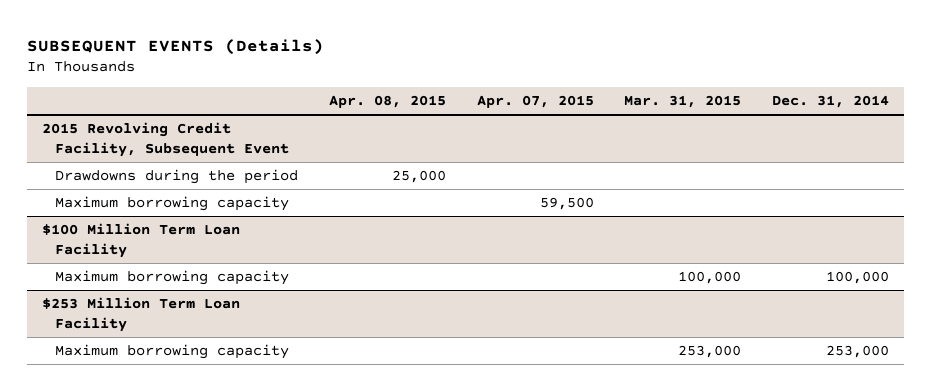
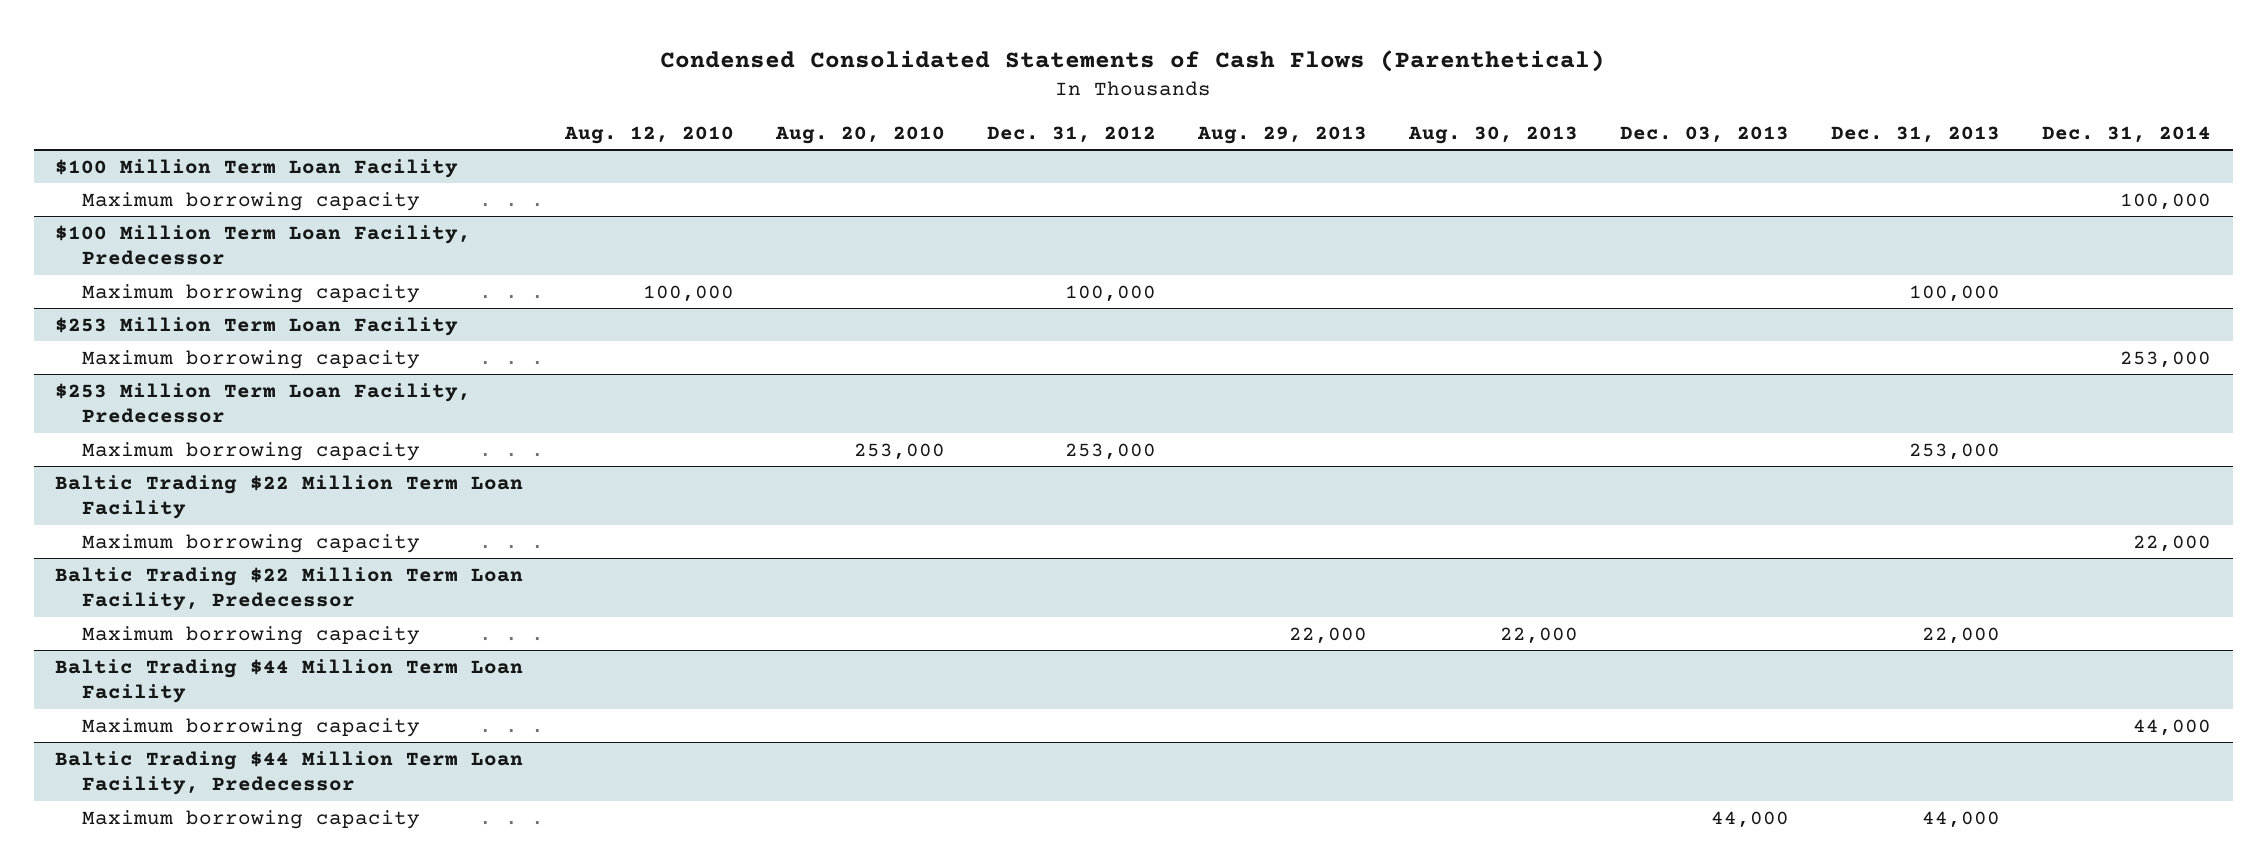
- SUBSEQUENT EVENTS (Details)
+ Condensed Consolidated Statements of Cash Flows (Parenthetical)
- | Apr. 08, 2015 | Apr. 07, 2015 | Mar. 31, 2015 | Dec. 31, 2014
+ | Aug. 12, 2010 | Aug. 20, 2010 | Dec. 31, 2012 | Aug. 29, 2013 | Aug. 30, 2013 | Dec. 03, 2013 | Dec. 31, 2013 | Dec. 31, 2014
- 2015 Revolving Credit Facility, Subsequent Event
- Drawdowns during the period | 25,000 | | |
- Maximum borrowing capacity | | 59,500 | |
+ $100 Million Term Loan Facility, Predecessor
+ Maximum borrowing capacity | 100,000 | | 100,000 | | | | 100,000 |
+ $253 Million Term Loan Facility, Predecessor
+ Maximum borrowing capacity | | 253,000 | 253,000 | | | | 253,000 |
+ Baltic Trading $22 Million Term Loan Facility
+ Maximum borrowing capacity | | | | | | | | 22,000
+ Baltic Trading $22 Million Term Loan Facility, Predecessor
+ Maximum borrowing capacity | | | | 22,000 | 22,000 | | 22,000 |
+ Baltic Trading $44 Million Term Loan Facility
+ Maximum borrowing capacity | | | | | | | | 44,000
+ Baltic Trading $44 Million Term Loan Facility, Predecessor
+ Maximum borrowing capacity | | | | | | 44,000 | 44,000 |

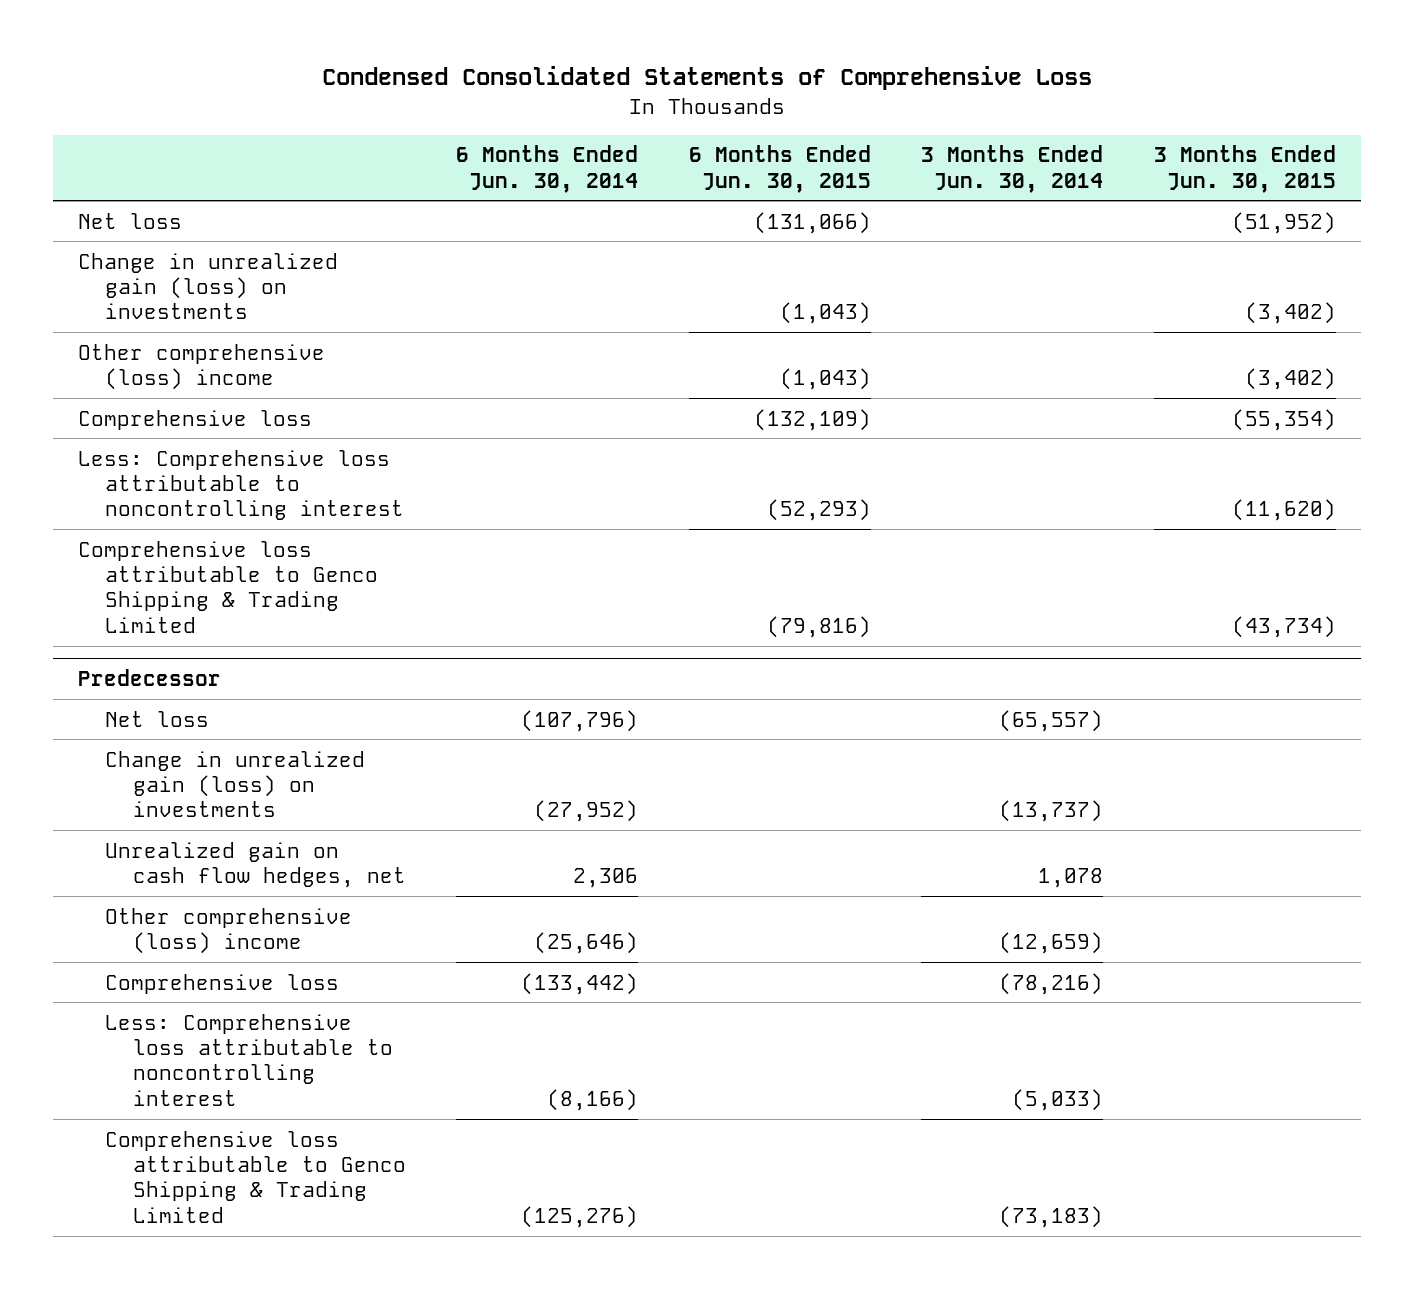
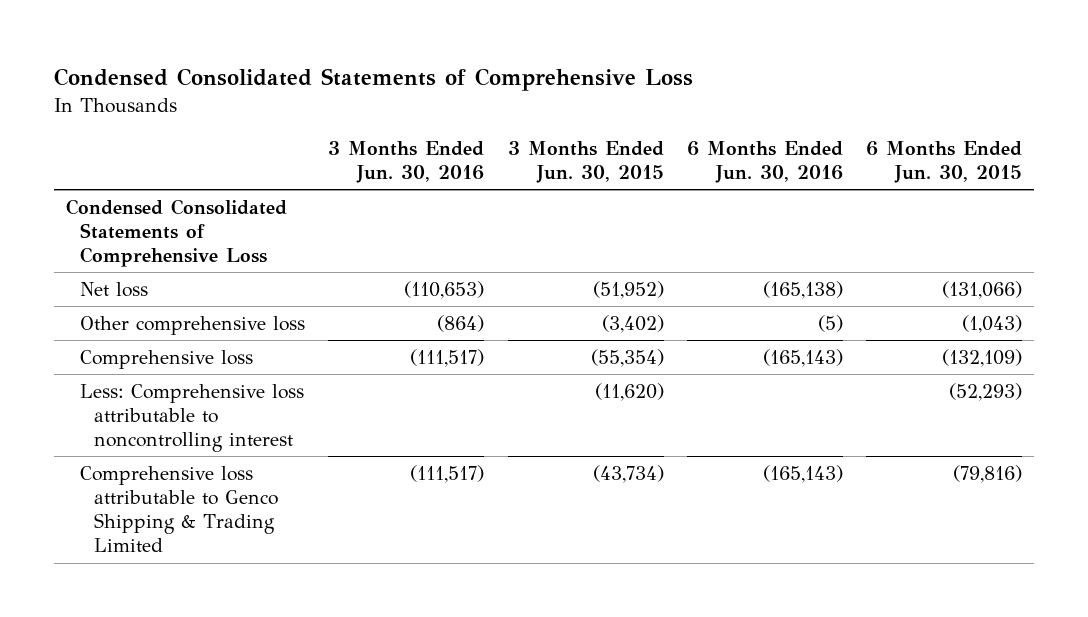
- | 6 Months Ended Jun. 30, 2014 | 6 Months Ended Jun. 30, 2015 | 3 Months Ended Jun. 30, 2014 | 3 Months Ended Jun. 30, 2015
+ | 3 Months Ended Jun. 30, 2016 | 3 Months Ended Jun. 30, 2015 | 6 Months Ended Jun. 30, 2016 | 6 Months Ended Jun. 30, 2015
+ Condensed Consolidated Statements of Comprehensive Loss
- Change in unrealized gain (loss) on investments | | (1,043) | | (3,402)
- Other comprehensive (loss) income | | (1,043) | | (3,402)
+ Other comprehensive loss | (864) | (3,402) | (5) | (1,043)
- Predecessor
- Net loss | (107,796) | | (65,557) |
- Change in unrealized gain (loss) on investments | (27,952) | | (13,737) |
- Unrealized gain on cash flow hedges, net | 2,306 | | 1,078 |
- Other comprehensive (loss) income | (25,646) | | (12,659) |
- Comprehensive loss | (133,442) | | (78,216) |
- Less: Comprehensive loss attributable to noncontrolling interest | (8,166) | | (5,033) |
- Comprehensive loss attributable to Genco Shipping & Trading Limited | (125,276) | | (73,183) |

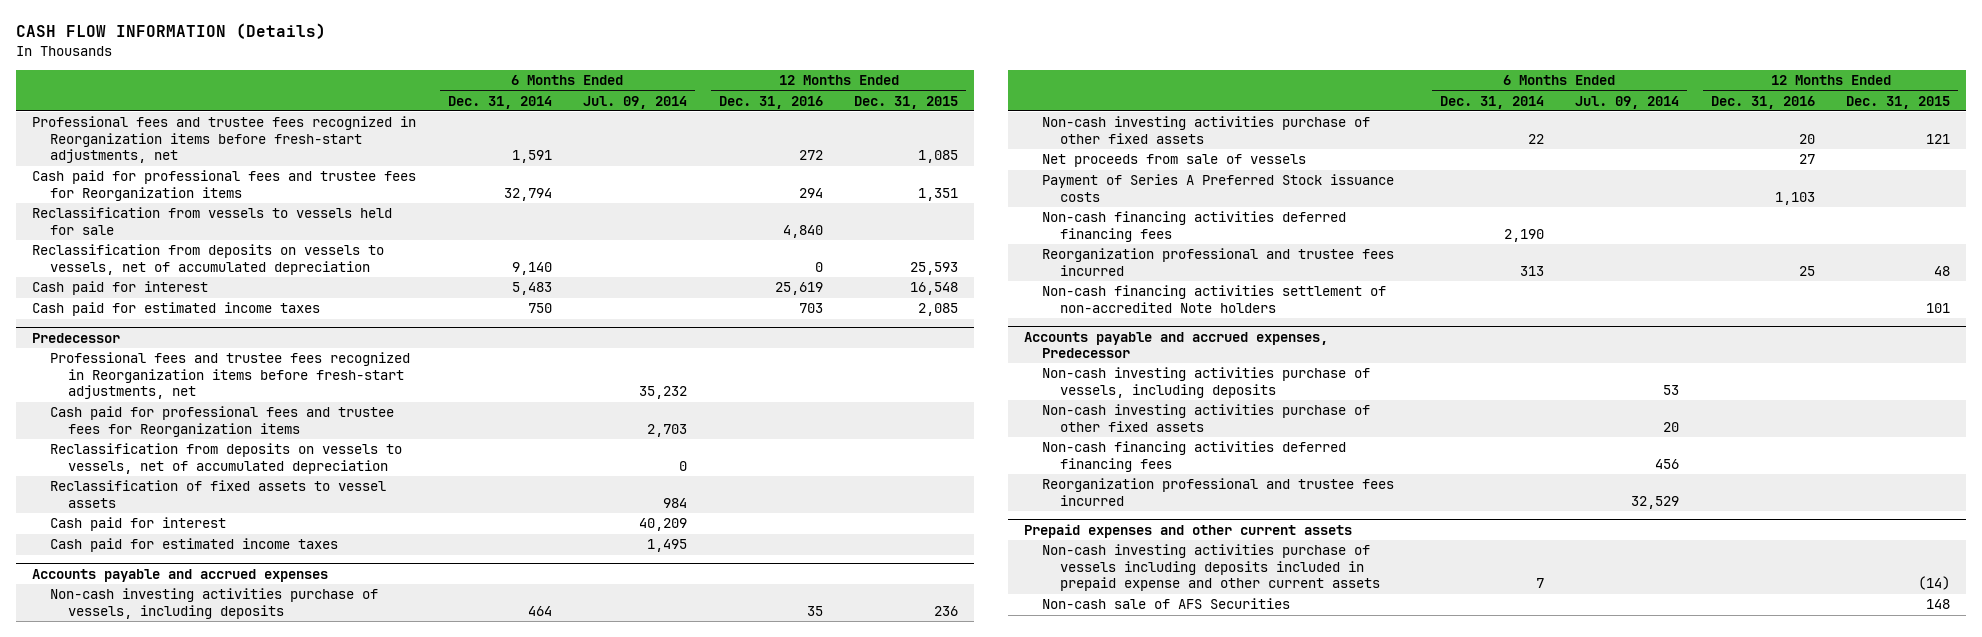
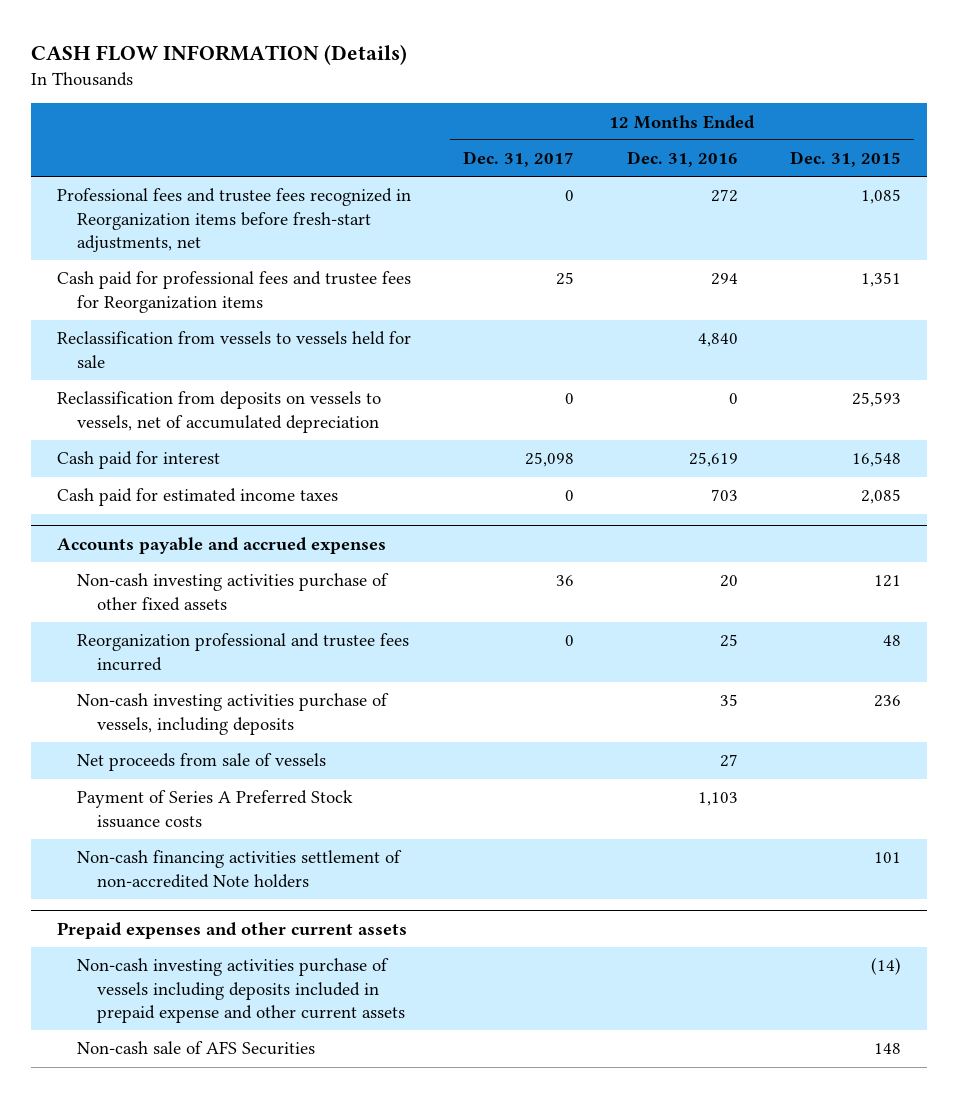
- | 6 Months Ended Dec. 31, 2014 | 6 Months Ended Jul. 09, 2014 | 12 Months Ended Dec. 31, 2016 | 12 Months Ended Dec. 31, 2015
+ | 12 Months Ended Dec. 31, 2017 | 12 Months Ended Dec. 31, 2016 | 12 Months Ended Dec. 31, 2015
- Predecessor
- Professional fees and trustee fees recognized in Reorganization items before fresh-start adjustments, net | | 35,232 | |
- Cash paid for professional fees and trustee fees for Reorganization items | | 2,703 | |
- Reclassification from deposits on vessels to vessels, net of accumulated depreciation | | 0 | |
- Reclassification of fixed assets to vessel assets | | 984 | |
- Cash paid for interest | | 40,209 | |
- Cash paid for estimated income taxes | | 1,495 | |
@ Accounts payable and accrued expenses
moved up: Reorganization professional and trustee fees incurred | 0 | 25 | 48
moved down: Non-cash investing activities purchase of vessels, including deposits | | 35 | 236
- Non-cash financing activities deferred financing fees | 2,190 | | |
- Accounts payable and accrued expenses, Predecessor
- Non-cash investing activities purchase of vessels, including deposits | | 53 | |
- Non-cash investing activities purchase of other fixed assets | | 20 | |
- Non-cash financing activities deferred financing fees | | 456 | |
- Reorganization professional and trustee fees incurred | | 32,529 | |

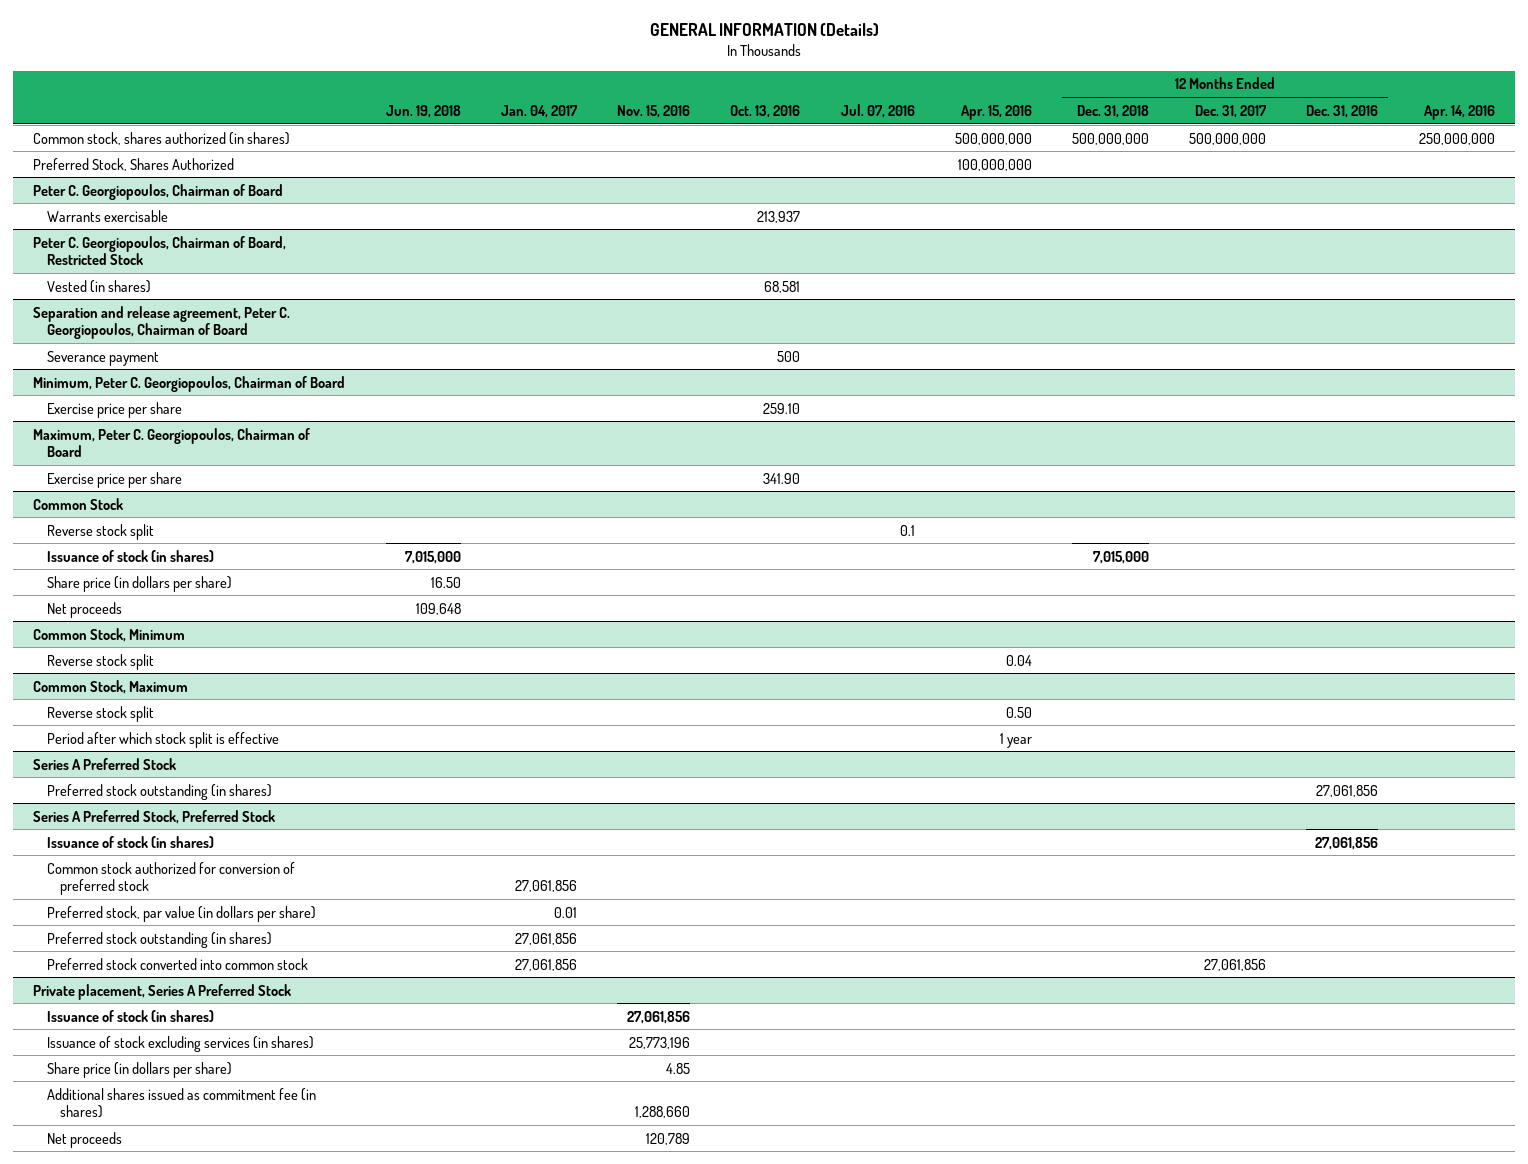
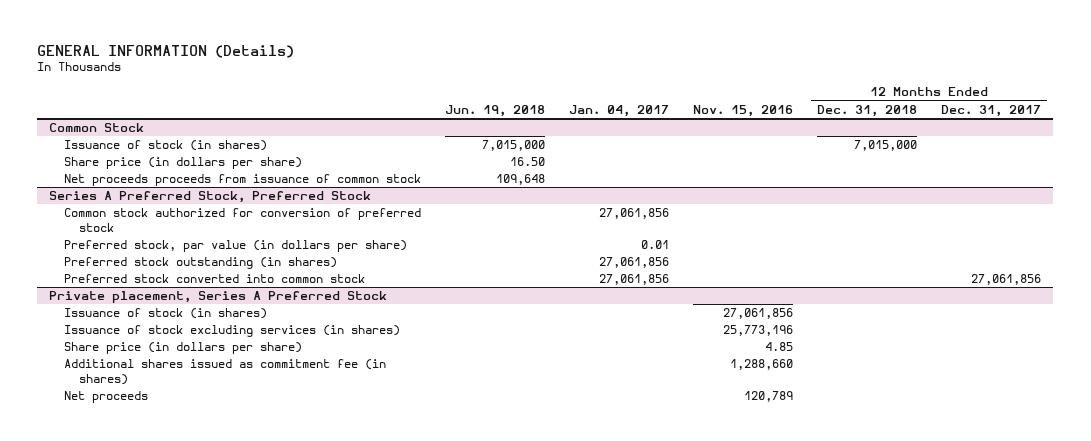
- | Jun. 19, 2018 | Jan. 04, 2017 | Nov. 15, 2016 | Oct. 13, 2016 | Jul. 07, 2016 | Apr. 15, 2016 | 12 Months Ended Dec. 31, 2018 | 12 Months Ended Dec. 31, 2017 | 12 Months Ended Dec. 31, 2016 | Apr. 14, 2016
+ | Jun. 19, 2018 | Jan. 04, 2017 | Nov. 15, 2016 | 12 Months Ended Dec. 31, 2018 | 12 Months Ended Dec. 31, 2017
- Common stock, shares authorized (in shares) | | | | | | 500,000,000 | 500,000,000 | 500,000,000 | | 250,000,000
- Preferred Stock, Shares Authorized | | | | | | 100,000,000 | | | |
- Peter C. Georgiopoulos, Chairman of Board
- Warrants exercisable | | | | 213,937 | | | | | |
- Peter C. Georgiopoulos, Chairman of Board, Restricted Stock
- Vested (in shares) | | | | 68,581 | | | | | |
- Separation and release agreement, Peter C. Georgiopoulos, Chairman of Board
- Severance payment | | | | 500 | | | | | |
- Minimum, Peter C. Georgiopoulos, Chairman of Board
- Exercise price per share | | | | 259.10 | | | | | |
- Maximum, Peter C. Georgiopoulos, Chairman of Board
- Exercise price per share | | | | 341.90 | | | | | |
@ Common Stock
- Reverse stock split | | | | | 0.1 | | | | |
- Net proceeds | 109,648 | | | | | | | | |
- Common Stock, Minimum
- Reverse stock split | | | | | | 0.04 | | | |
- Common Stock, Maximum
- Reverse stock split | | | | | | 0.50 | | | |
- Period after which stock split is effective | | | | | | 1 year | | | |
- Series A Preferred Stock
- Preferred stock outstanding (in shares) | | | | | | | | | 27,061,856 |
@ Common Stock
+ Net proceeds proceeds from issuance of common stock | 109,648 | | | |
@ Series A Preferred Stock, Preferred Stock
- Issuance of stock (in shares) | | | | | | | | | 27,061,856 |

